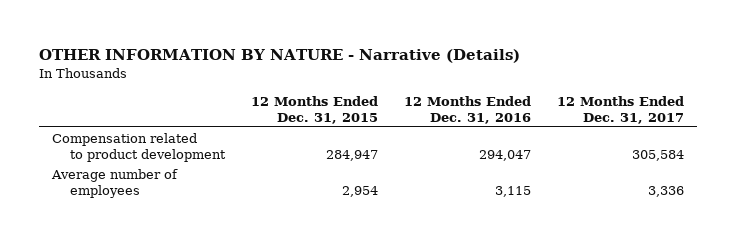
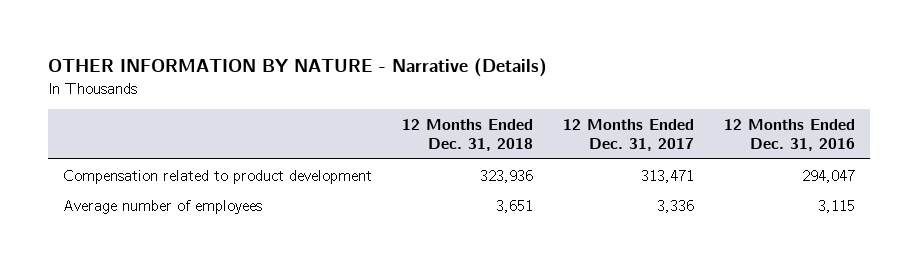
- | 12 Months Ended Dec. 31, 2015 | 12 Months Ended Dec. 31, 2016 | 12 Months Ended Dec. 31, 2017
+ | 12 Months Ended Dec. 31, 2018 | 12 Months Ended Dec. 31, 2017 | 12 Months Ended Dec. 31, 2016
- Compensation related to product development | 284,947 | 294,047 | 305,584
+ Compensation related to product development | 323,936 | 313,471 | 294,047

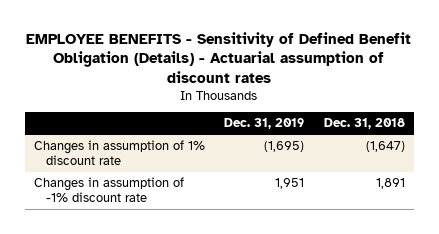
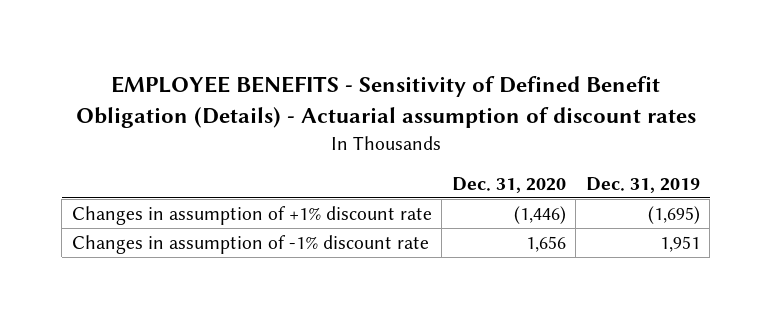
- | Dec. 31, 2019 | Dec. 31, 2018
+ | Dec. 31, 2020 | Dec. 31, 2019
- Changes in assumption of 1% discount rate | (1,695) | (1,647)
+ Changes in assumption of +1% discount rate | (1,446) | (1,695)

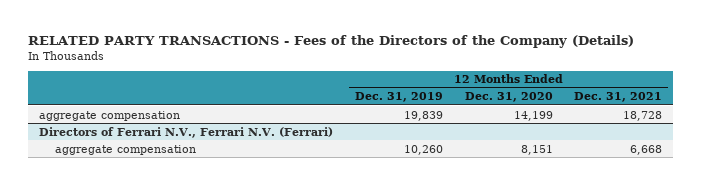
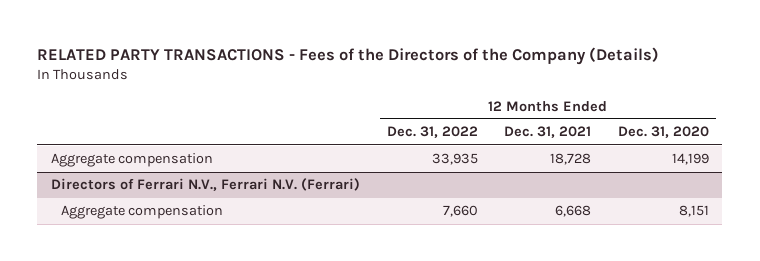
- | 12 Months Ended Dec. 31, 2019 | 12 Months Ended Dec. 31, 2020 | 12 Months Ended Dec. 31, 2021
+ | 12 Months Ended Dec. 31, 2022 | 12 Months Ended Dec. 31, 2021 | 12 Months Ended Dec. 31, 2020
- aggregate compensation | 19,839 | 14,199 | 18,728
+ Aggregate compensation | 33,935 | 18,728 | 14,199
@ Directors of Ferrari N.V., Ferrari N.V. (Ferrari)
- aggregate compensation | 10,260 | 8,151 | 6,668
+ Aggregate compensation | 7,660 | 6,668 | 8,151

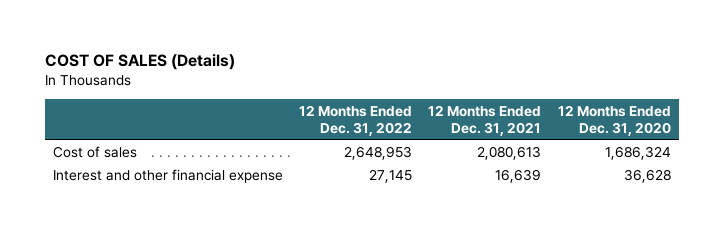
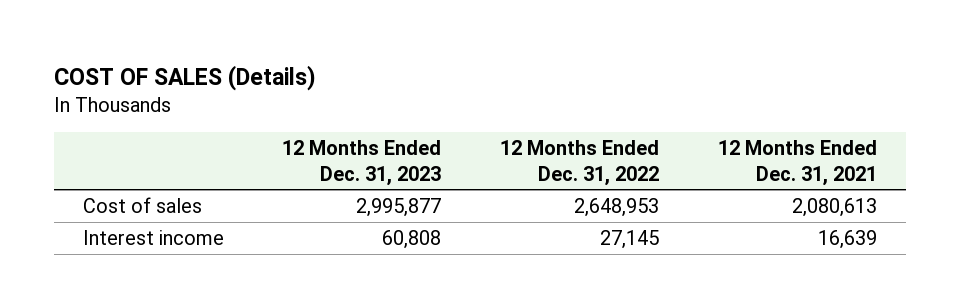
- | 12 Months Ended Dec. 31, 2022 | 12 Months Ended Dec. 31, 2021 | 12 Months Ended Dec. 31, 2020
+ | 12 Months Ended Dec. 31, 2023 | 12 Months Ended Dec. 31, 2022 | 12 Months Ended Dec. 31, 2021
- Interest and other financial expense | 27,145 | 16,639 | 36,628
+ Interest income | 60,808 | 27,145 | 16,639

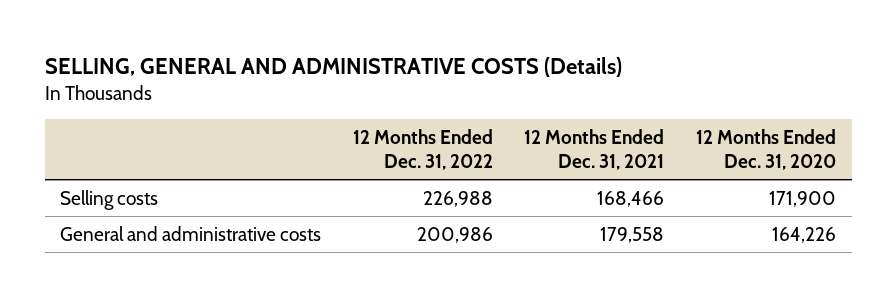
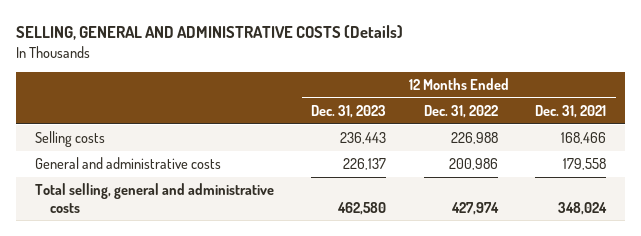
- | 12 Months Ended Dec. 31, 2022 | 12 Months Ended Dec. 31, 2021 | 12 Months Ended Dec. 31, 2020
+ | 12 Months Ended Dec. 31, 2023 | 12 Months Ended Dec. 31, 2022 | 12 Months Ended Dec. 31, 2021
+ Total selling, general and administrative costs | 462,580 | 427,974 | 348,024

